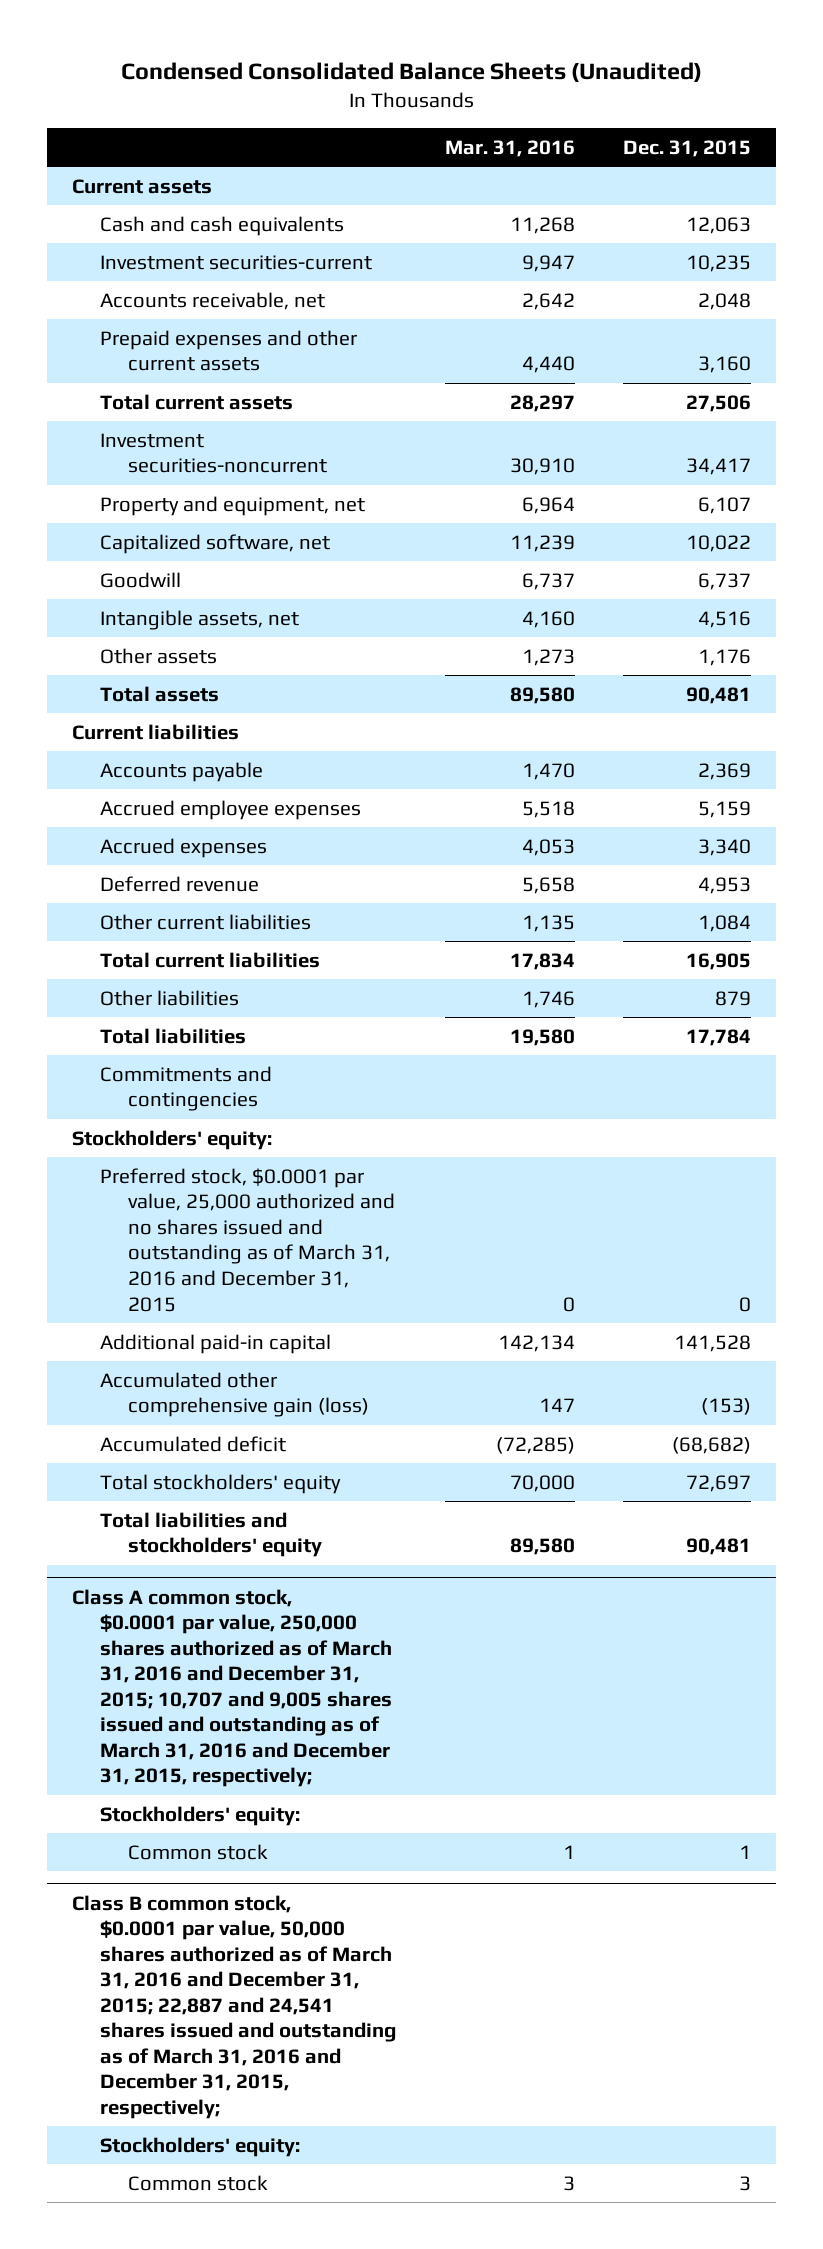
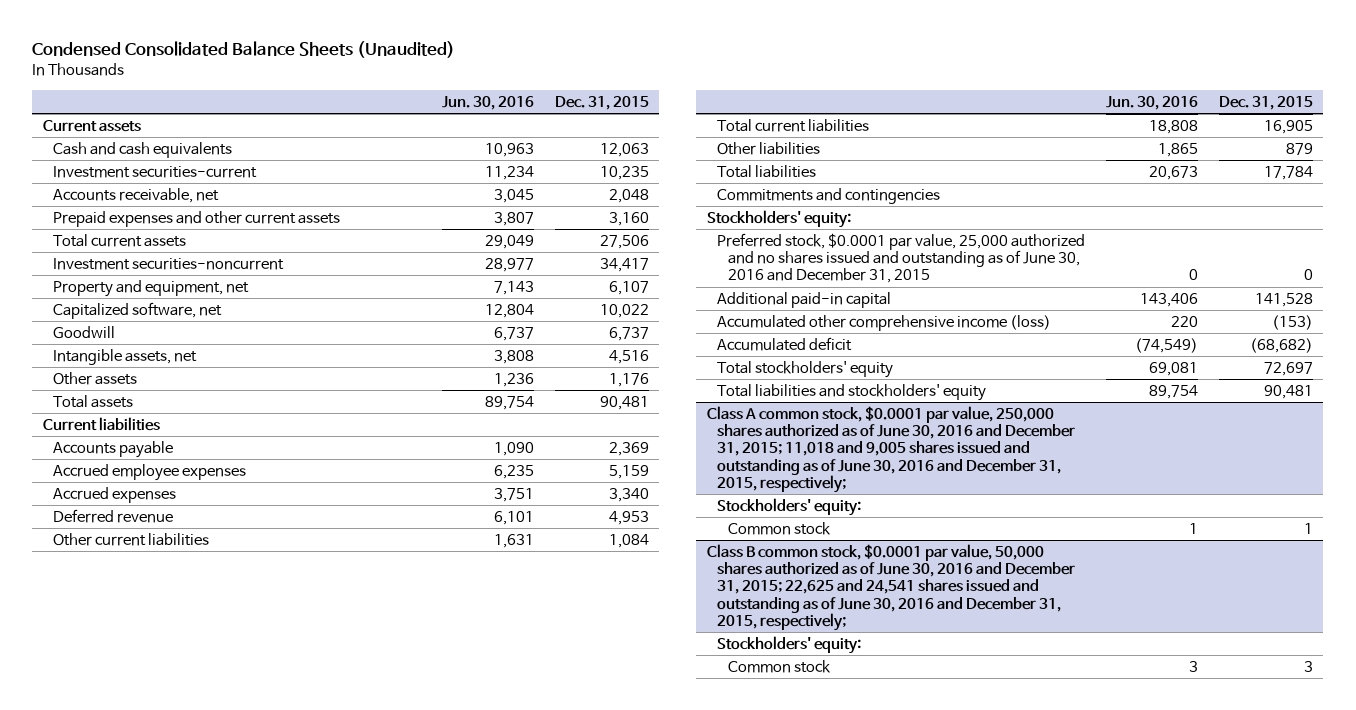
- | Mar. 31, 2016 | Dec. 31, 2015
+ | Jun. 30, 2016 | Dec. 31, 2015
- Preferred stock, $0.0001 par value, 25,000 authorized and no shares issued and outstanding as of March 31, 2016 and December 31, 2015 | 0 | 0
+ Preferred stock, $0.0001 par value, 25,000 authorized and no shares issued and outstanding as of June 30, 2016 and December 31, 2015 | 0 | 0
- Accumulated other comprehensive gain (loss) | 147 | (153)
+ Accumulated other comprehensive income (loss) | 220 | (153)
- Class A common stock, $0.0001 par value, 250,000 shares authorized as of March 31, 2016 and December 31, 2015; 10,707 and 9,005 shares issued and outstanding as of March 31, 2016 and December 31, 2015, respectively;
+ Class A common stock, $0.0001 par value, 250,000 shares authorized as of June 30, 2016 and December 31, 2015; 11,018 and 9,005 shares issued and outstanding as of June 30, 2016 and December 31, 2015, respectively;
- Class B common stock, $0.0001 par value, 50,000 shares authorized as of March 31, 2016 and December 31, 2015; 22,887 and 24,541 shares issued and outstanding as of March 31, 2016 and December 31, 2015, respectively;
+ Class B common stock, $0.0001 par value, 50,000 shares authorized as of June 30, 2016 and December 31, 2015; 22,625 and 24,541 shares issued and outstanding as of June 30, 2016 and December 31, 2015, respectively;

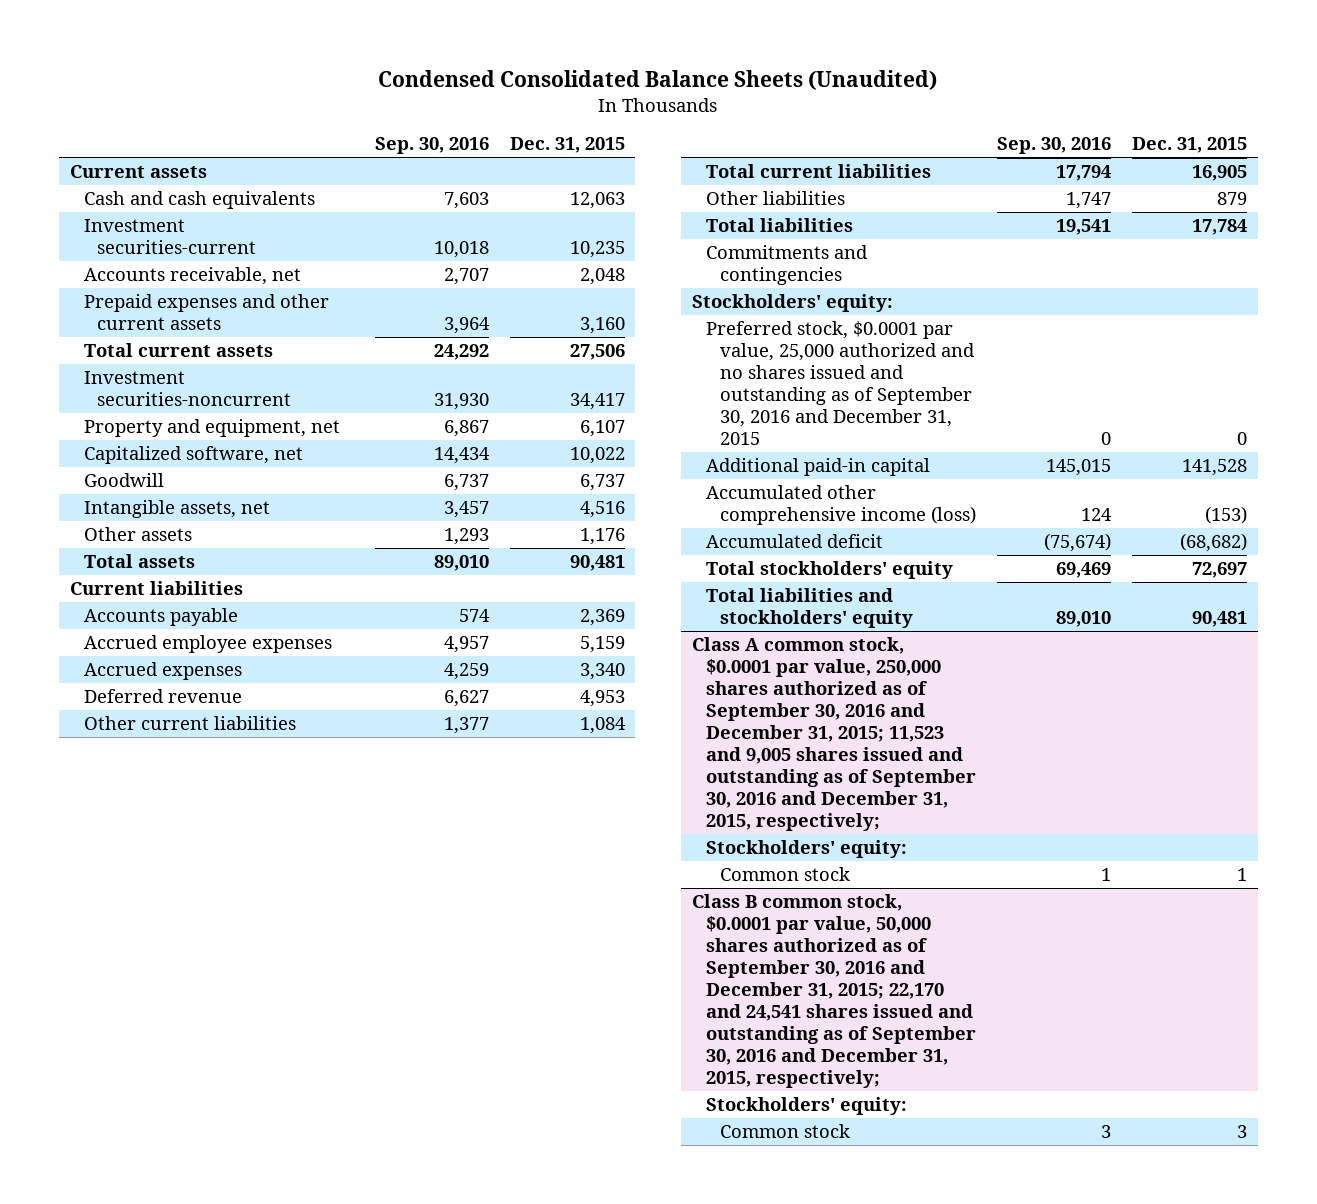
- | Jun. 30, 2016 | Dec. 31, 2015
+ | Sep. 30, 2016 | Dec. 31, 2015
- Preferred stock, $0.0001 par value, 25,000 authorized and no shares issued and outstanding as of June 30, 2016 and December 31, 2015 | 0 | 0
+ Preferred stock, $0.0001 par value, 25,000 authorized and no shares issued and outstanding as of September 30, 2016 and December 31, 2015 | 0 | 0
- Class A common stock, $0.0001 par value, 250,000 shares authorized as of June 30, 2016 and December 31, 2015; 11,018 and 9,005 shares issued and outstanding as of June 30, 2016 and December 31, 2015, respectively;
+ Class A common stock, $0.0001 par value, 250,000 shares authorized as of September 30, 2016 and December 31, 2015; 11,523 and 9,005 shares issued and outstanding as of September 30, 2016 and December 31, 2015, respectively;
- Class B common stock, $0.0001 par value, 50,000 shares authorized as of June 30, 2016 and December 31, 2015; 22,625 and 24,541 shares issued and outstanding as of June 30, 2016 and December 31, 2015, respectively;
+ Class B common stock, $0.0001 par value, 50,000 shares authorized as of September 30, 2016 and December 31, 2015; 22,170 and 24,541 shares issued and outstanding as of September 30, 2016 and December 31, 2015, respectively;

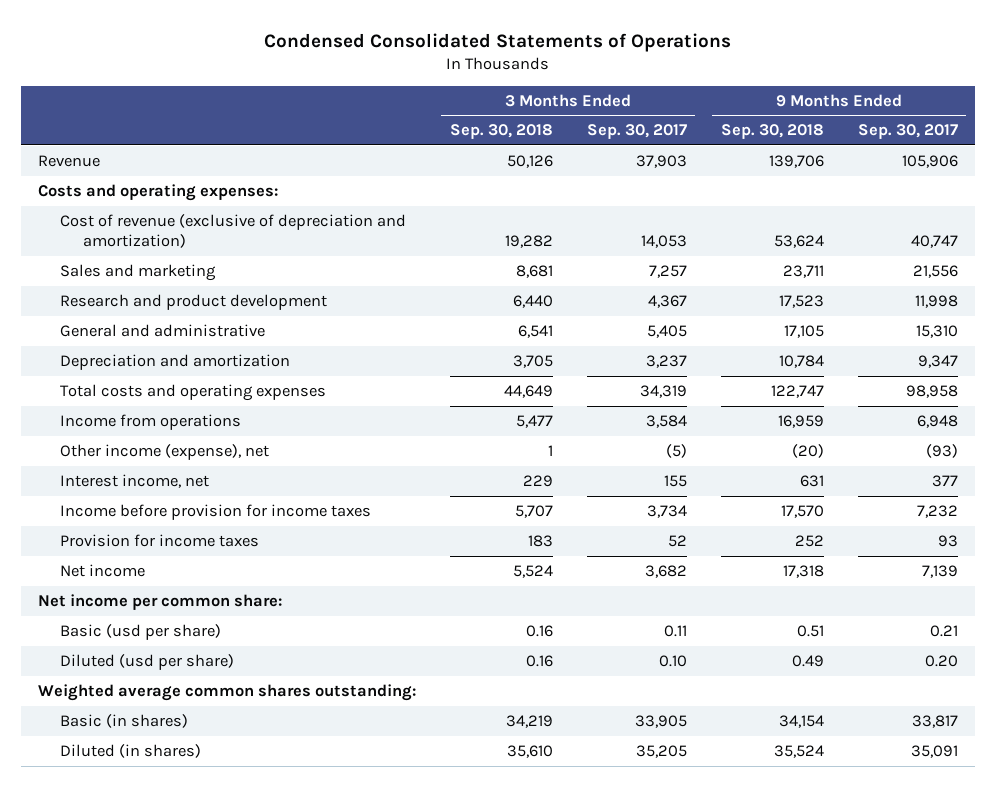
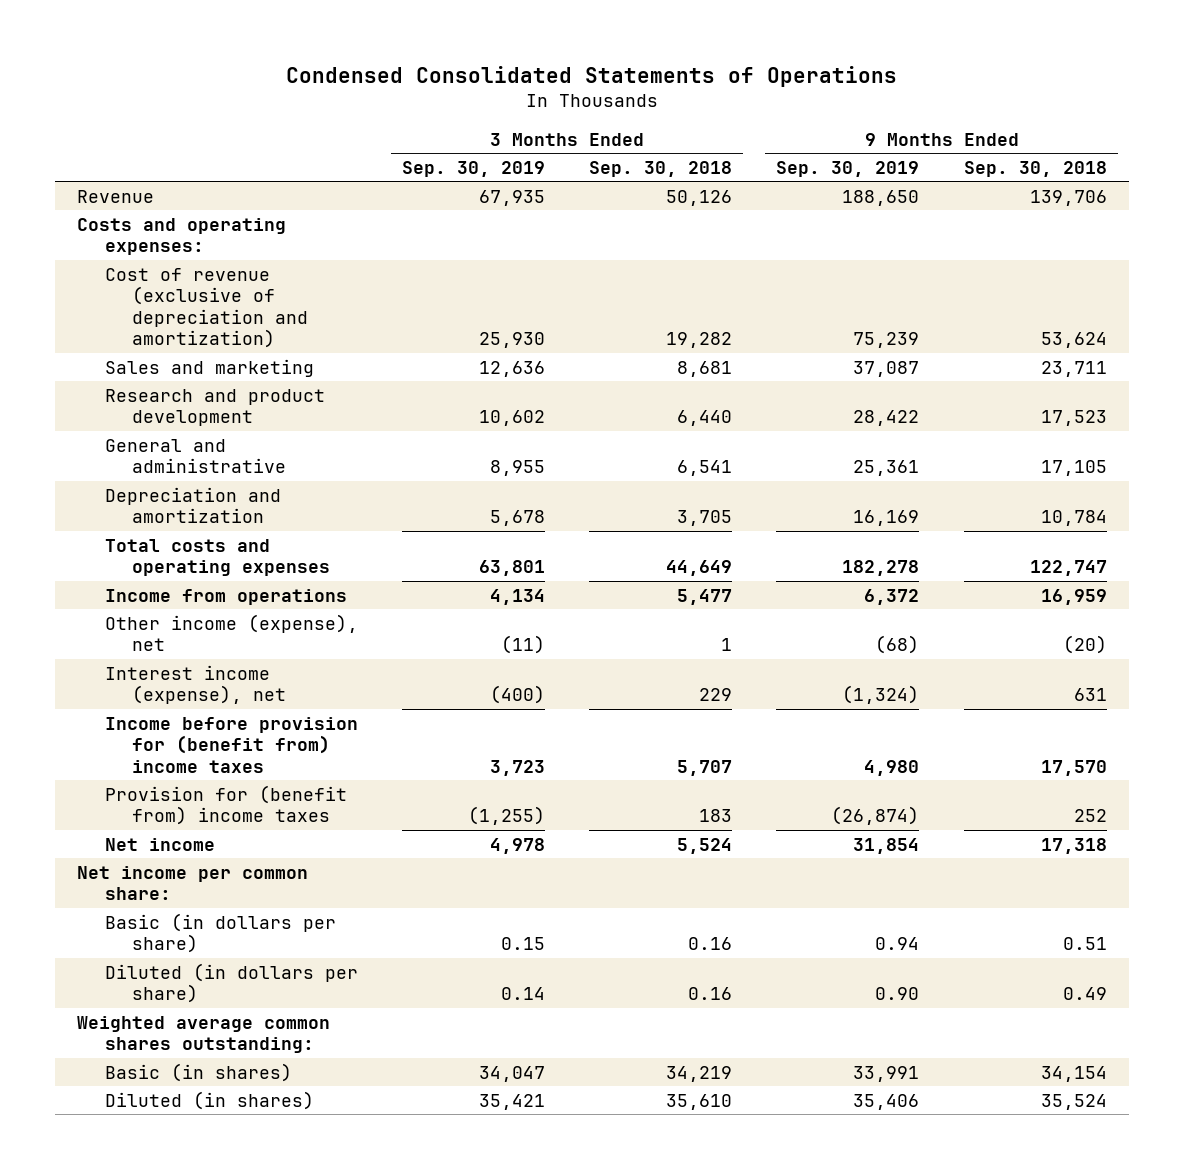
- | 3 Months Ended Sep. 30, 2018 | 3 Months Ended Sep. 30, 2017 | 9 Months Ended Sep. 30, 2018 | 9 Months Ended Sep. 30, 2017
+ | 3 Months Ended Sep. 30, 2019 | 3 Months Ended Sep. 30, 2018 | 9 Months Ended Sep. 30, 2019 | 9 Months Ended Sep. 30, 2018
- Interest income, net | 229 | 155 | 631 | 377
- Income before provision for income taxes | 5,707 | 3,734 | 17,570 | 7,232
- Provision for income taxes | 183 | 52 | 252 | 93
+ Interest income (expense), net | (400) | 229 | (1,324) | 631
+ Income before provision for (benefit from) income taxes | 3,723 | 5,707 | 4,980 | 17,570
+ Provision for (benefit from) income taxes | (1,255) | 183 | (26,874) | 252
- Basic (usd per share) | 0.16 | 0.11 | 0.51 | 0.21
- Diluted (usd per share) | 0.16 | 0.10 | 0.49 | 0.20
+ Basic (in dollars per share) | 0.15 | 0.16 | 0.94 | 0.51
+ Diluted (in dollars per share) | 0.14 | 0.16 | 0.90 | 0.49

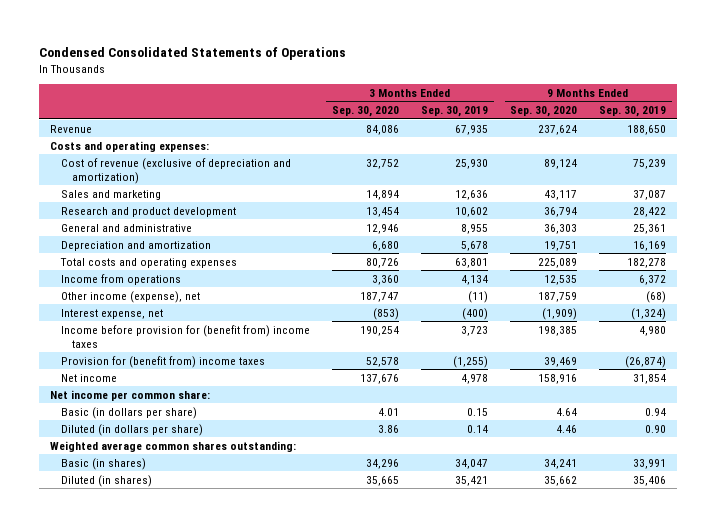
- | 3 Months Ended Sep. 30, 2019 | 3 Months Ended Sep. 30, 2018 | 9 Months Ended Sep. 30, 2019 | 9 Months Ended Sep. 30, 2018
+ | 3 Months Ended Sep. 30, 2020 | 3 Months Ended Sep. 30, 2019 | 9 Months Ended Sep. 30, 2020 | 9 Months Ended Sep. 30, 2019
- Interest income (expense), net | (400) | 229 | (1,324) | 631
+ Interest expense, net | (853) | (400) | (1,909) | (1,324)

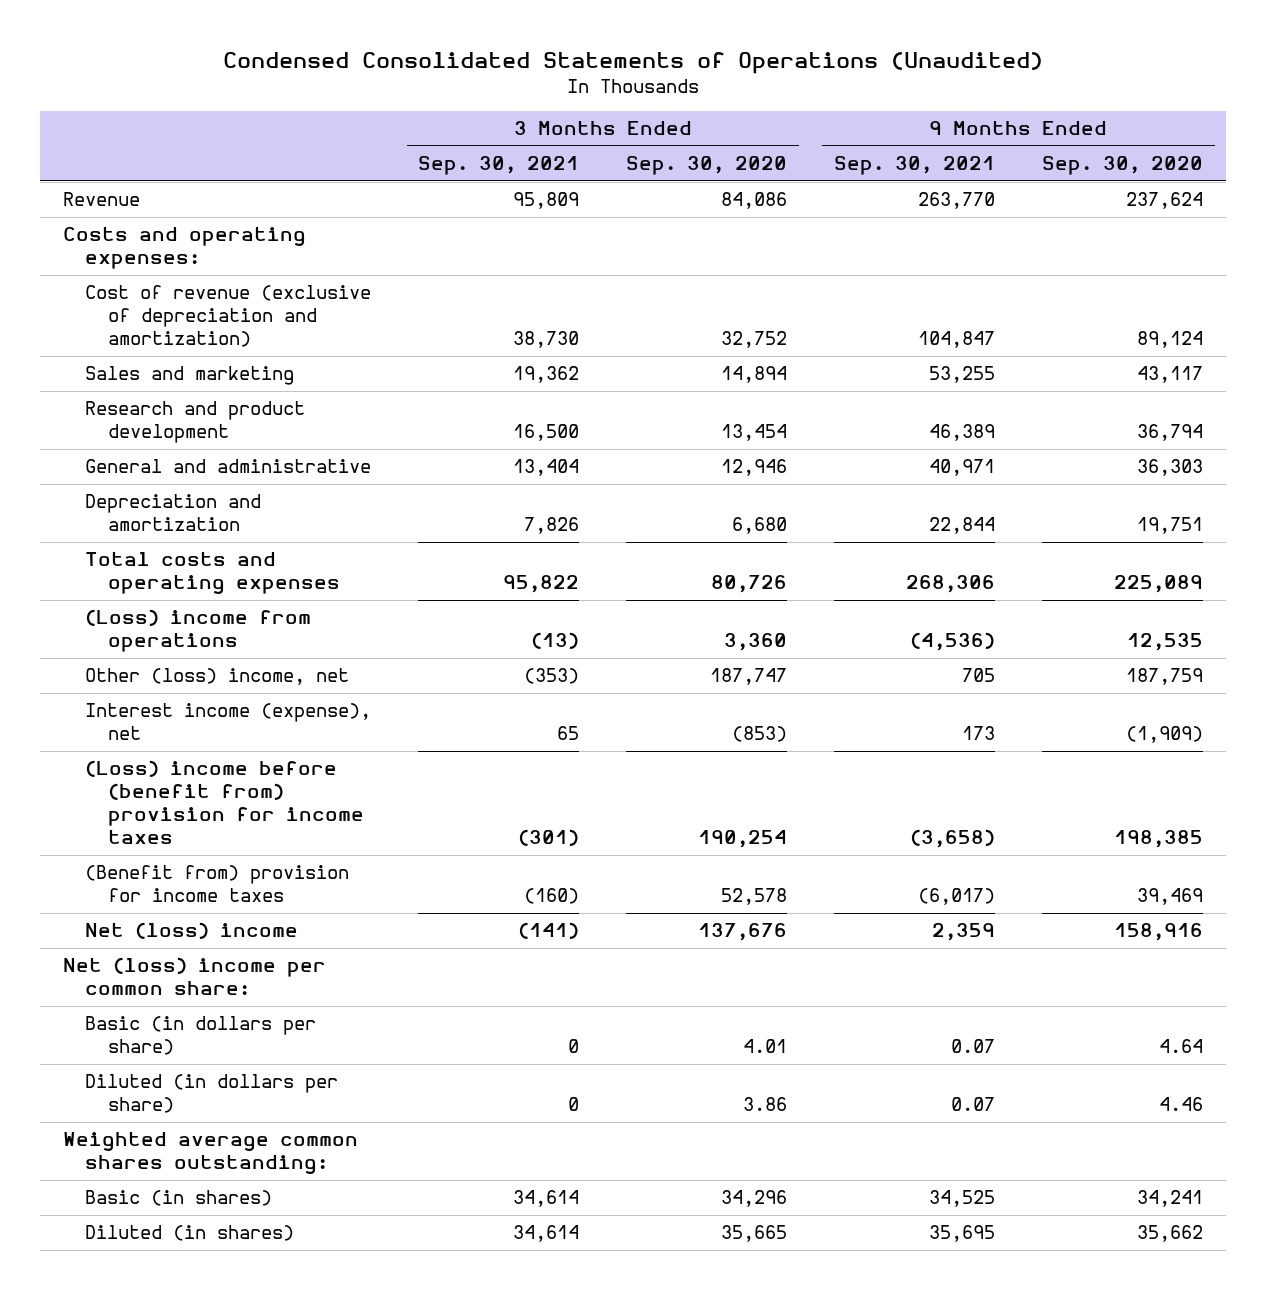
- Condensed Consolidated Statements of Operations
+ Condensed Consolidated Statements of Operations (Unaudited)
- | 3 Months Ended Sep. 30, 2020 | 3 Months Ended Sep. 30, 2019 | 9 Months Ended Sep. 30, 2020 | 9 Months Ended Sep. 30, 2019
+ | 3 Months Ended Sep. 30, 2021 | 3 Months Ended Sep. 30, 2020 | 9 Months Ended Sep. 30, 2021 | 9 Months Ended Sep. 30, 2020
- Income from operations | 3,360 | 4,134 | 12,535 | 6,372
- Other income (expense), net | 187,747 | (11) | 187,759 | (68)
- Interest expense, net | (853) | (400) | (1,909) | (1,324)
- Income before provision for (benefit from) income taxes | 190,254 | 3,723 | 198,385 | 4,980
- Provision for (benefit from) income taxes | 52,578 | (1,255) | 39,469 | (26,874)
- Net income | 137,676 | 4,978 | 158,916 | 31,854
- Net income per common share:
+ (Loss) income from operations | (13) | 3,360 | (4,536) | 12,535
+ Other (loss) income, net | (353) | 187,747 | 705 | 187,759
+ Interest income (expense), net | 65 | (853) | 173 | (1,909)
+ (Loss) income before (benefit from) provision for income taxes | (301) | 190,254 | (3,658) | 198,385
+ (Benefit from) provision for income taxes | (160) | 52,578 | (6,017) | 39,469
+ Net (loss) income | (141) | 137,676 | 2,359 | 158,916
+ Net (loss) income per common share:

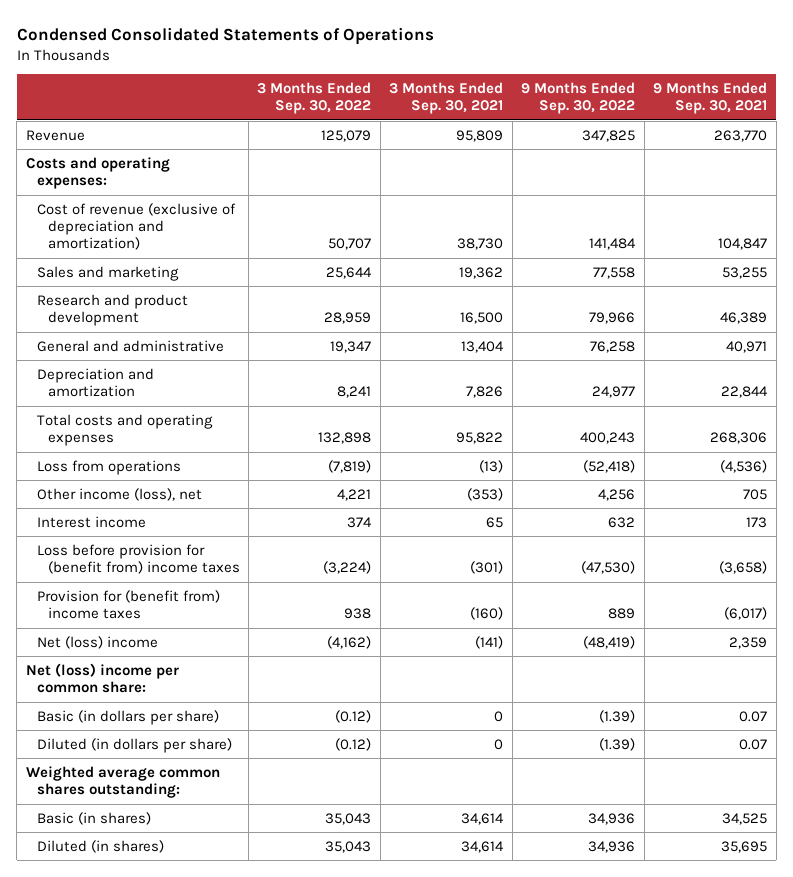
- Condensed Consolidated Statements of Operations (Unaudited)
+ Condensed Consolidated Statements of Operations
- | 3 Months Ended Sep. 30, 2021 | 3 Months Ended Sep. 30, 2020 | 9 Months Ended Sep. 30, 2021 | 9 Months Ended Sep. 30, 2020
+ | 3 Months Ended Sep. 30, 2022 | 3 Months Ended Sep. 30, 2021 | 9 Months Ended Sep. 30, 2022 | 9 Months Ended Sep. 30, 2021
- (Loss) income from operations | (13) | 3,360 | (4,536) | 12,535
- Other (loss) income, net | (353) | 187,747 | 705 | 187,759
- Interest income (expense), net | 65 | (853) | 173 | (1,909)
- (Loss) income before (benefit from) provision for income taxes | (301) | 190,254 | (3,658) | 198,385
- (Benefit from) provision for income taxes | (160) | 52,578 | (6,017) | 39,469
+ Loss from operations | (7,819) | (13) | (52,418) | (4,536)
+ Other income (loss), net | 4,221 | (353) | 4,256 | 705
+ Interest income | 374 | 65 | 632 | 173
+ Loss before provision for (benefit from) income taxes | (3,224) | (301) | (47,530) | (3,658)
+ Provision for (benefit from) income taxes | 938 | (160) | 889 | (6,017)

